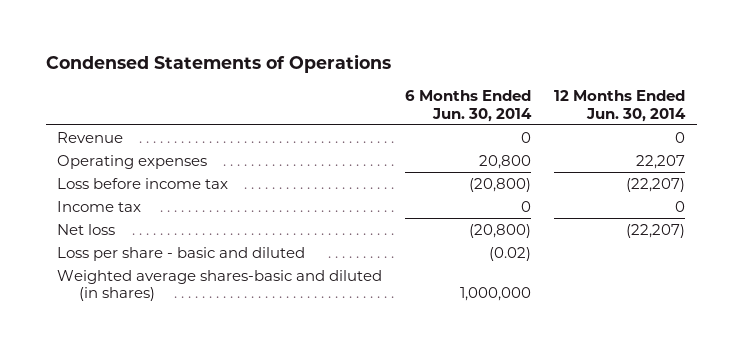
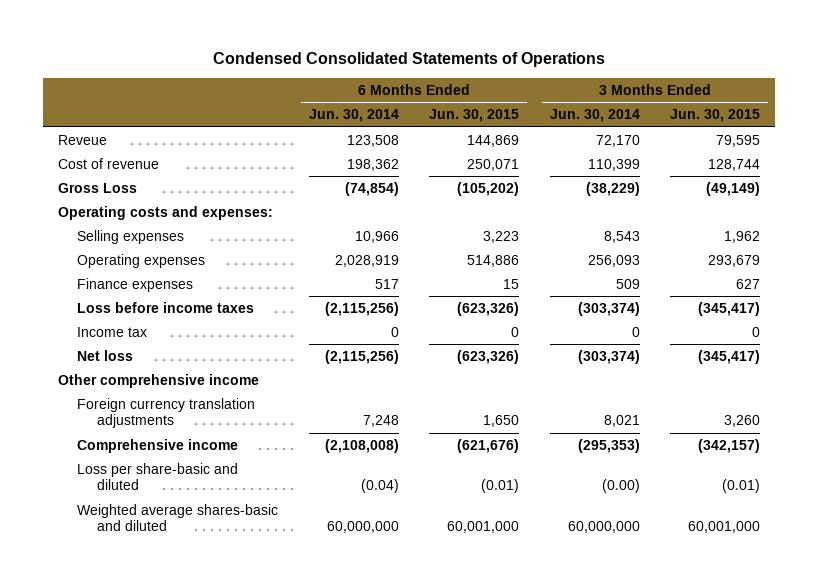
- Condensed Statements of Operations
+ Condensed Consolidated Statements of Operations
- | 6 Months Ended Jun. 30, 2014 | 12 Months Ended Jun. 30, 2014
+ | 6 Months Ended Jun. 30, 2014 | 6 Months Ended Jun. 30, 2015 | 3 Months Ended Jun. 30, 2014 | 3 Months Ended Jun. 30, 2015
- Revenue | 0 | 0
- Operating expenses | 20,800 | 22,207
- Loss before income tax | (20,800) | (22,207)
+ Reveue | 123,508 | 144,869 | 72,170 | 79,595
+ Cost of revenue | 198,362 | 250,071 | 110,399 | 128,744
+ Gross Loss | (74,854) | (105,202) | (38,229) | (49,149)
+ Operating costs and expenses:
+ Selling expenses | 10,966 | 3,223 | 8,543 | 1,962
+ Operating expenses | 2,028,919 | 514,886 | 256,093 | 293,679
+ Finance expenses | 517 | 15 | 509 | 627
+ Loss before income taxes | (2,115,256) | (623,326) | (303,374) | (345,417)
- Net loss | (20,800) | (22,207)
- Loss per share - basic and diluted | (0.02) |
- Weighted average shares-basic and diluted (in shares) | 1,000,000 |
+ Net loss | (2,115,256) | (623,326) | (303,374) | (345,417)
+ Other comprehensive income
+ Foreign currency translation adjustments | 7,248 | 1,650 | 8,021 | 3,260
+ Comprehensive income | (2,108,008) | (621,676) | (295,353) | (342,157)
+ Loss per share-basic and diluted | (0.04) | (0.01) | (0.00) | (0.01)
+ Weighted average shares-basic and diluted | 60,000,000 | 60,001,000 | 60,000,000 | 60,001,000

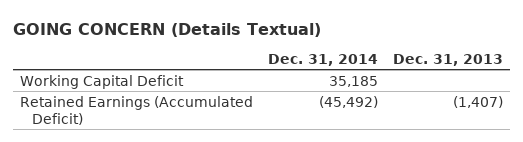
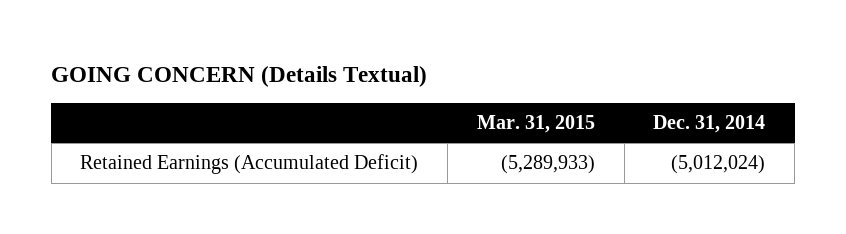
- | Dec. 31, 2014 | Dec. 31, 2013
+ | Mar. 31, 2015 | Dec. 31, 2014
- Working Capital Deficit | 35,185 |
- Retained Earnings (Accumulated Deficit) | (45,492) | (1,407)
+ Retained Earnings (Accumulated Deficit) | (5,289,933) | (5,012,024)

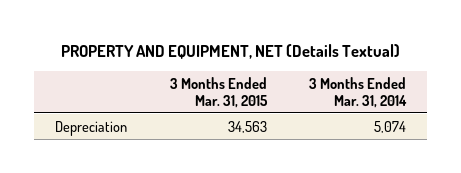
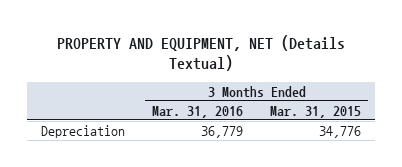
- | 3 Months Ended Mar. 31, 2015 | 3 Months Ended Mar. 31, 2014
+ | 3 Months Ended Mar. 31, 2016 | 3 Months Ended Mar. 31, 2015
- Depreciation | 34,563 | 5,074
+ Depreciation | 36,779 | 34,776

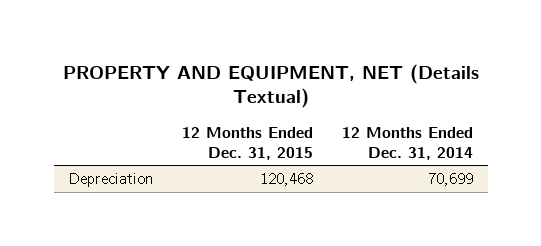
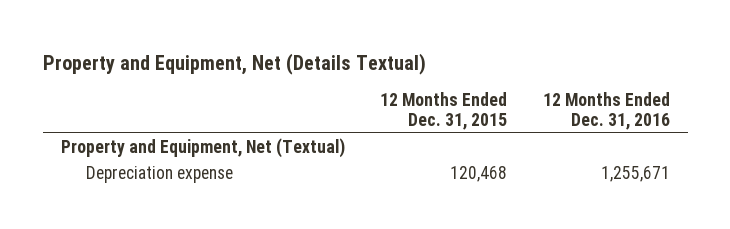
- PROPERTY AND EQUIPMENT, NET (Details Textual)
+ Property and Equipment, Net (Details Textual)
- | 12 Months Ended Dec. 31, 2015 | 12 Months Ended Dec. 31, 2014
+ | 12 Months Ended Dec. 31, 2015 | 12 Months Ended Dec. 31, 2016
- Depreciation | 120,468 | 70,699
+ Property and Equipment, Net (Textual)
+ Depreciation expense | 120,468 | 1,255,671

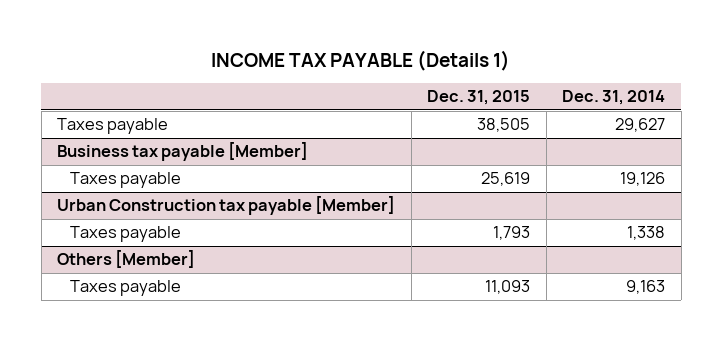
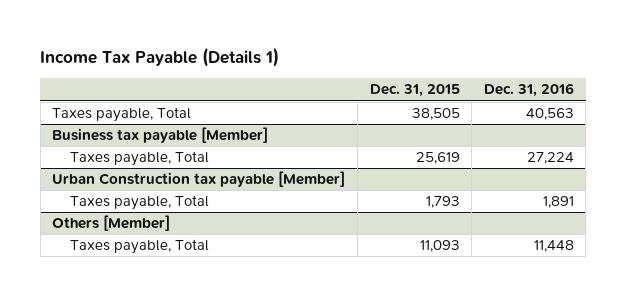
- INCOME TAX PAYABLE (Details 1)
+ Income Tax Payable (Details 1)
- | Dec. 31, 2015 | Dec. 31, 2014
+ | Dec. 31, 2015 | Dec. 31, 2016
- Taxes payable | 38,505 | 29,627
+ Taxes payable, Total | 38,505 | 40,563
@ Business tax payable [Member]
- Taxes payable | 25,619 | 19,126
+ Taxes payable, Total | 25,619 | 27,224
@ Urban Construction tax payable [Member]
- Taxes payable | 1,793 | 1,338
+ Taxes payable, Total | 1,793 | 1,891
@ Others [Member]
- Taxes payable | 11,093 | 9,163
+ Taxes payable, Total | 11,093 | 11,448

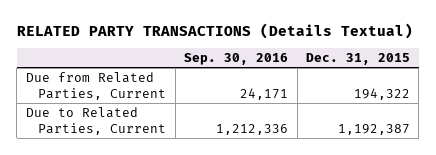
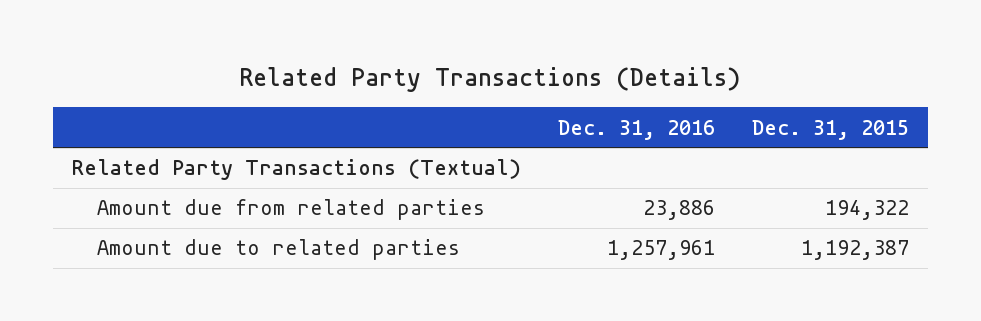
- RELATED PARTY TRANSACTIONS (Details Textual)
+ Related Party Transactions (Details)
- | Sep. 30, 2016 | Dec. 31, 2015
+ | Dec. 31, 2016 | Dec. 31, 2015
- Due from Related Parties, Current | 24,171 | 194,322
- Due to Related Parties, Current | 1,212,336 | 1,192,387
+ Related Party Transactions (Textual)
+ Amount due from related parties | 23,886 | 194,322
+ Amount due to related parties | 1,257,961 | 1,192,387

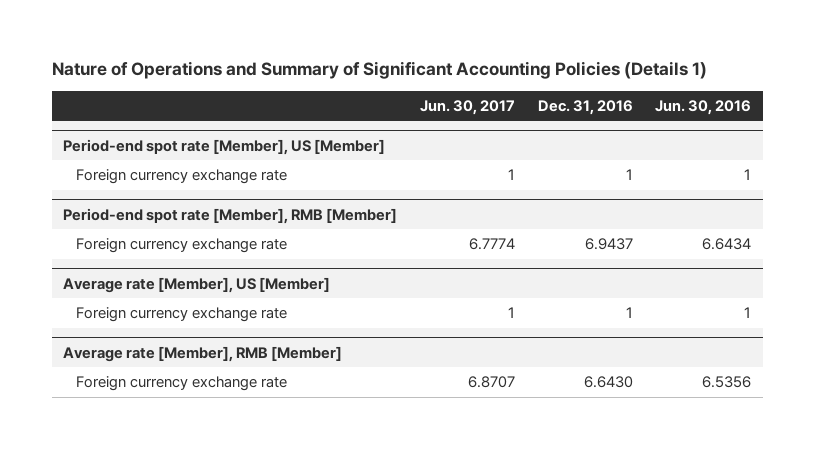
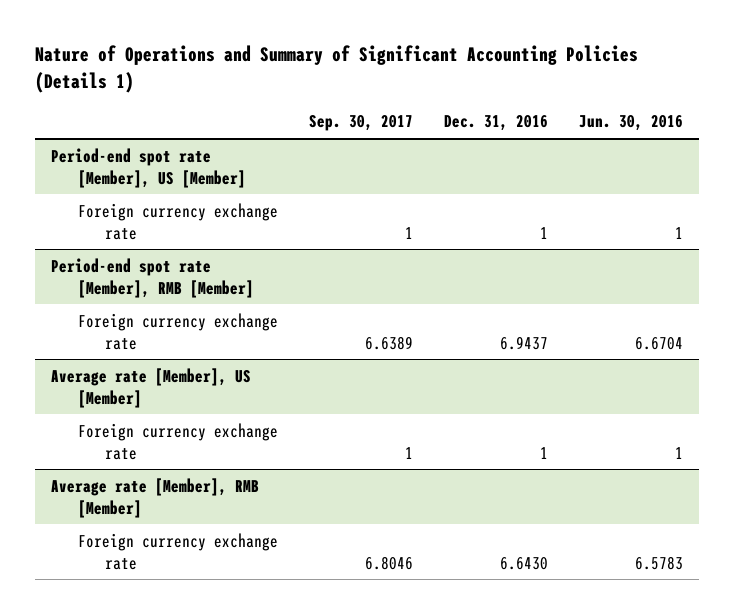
- | Jun. 30, 2017 | Dec. 31, 2016 | Jun. 30, 2016
+ | Sep. 30, 2017 | Dec. 31, 2016 | Jun. 30, 2016
@ Period-end spot rate [Member], RMB [Member]
- Foreign currency exchange rate | 6.7774 | 6.9437 | 6.6434
+ Foreign currency exchange rate | 6.6389 | 6.9437 | 6.6704
@ Average rate [Member], RMB [Member]
- Foreign currency exchange rate | 6.8707 | 6.6430 | 6.5356
+ Foreign currency exchange rate | 6.8046 | 6.6430 | 6.5783

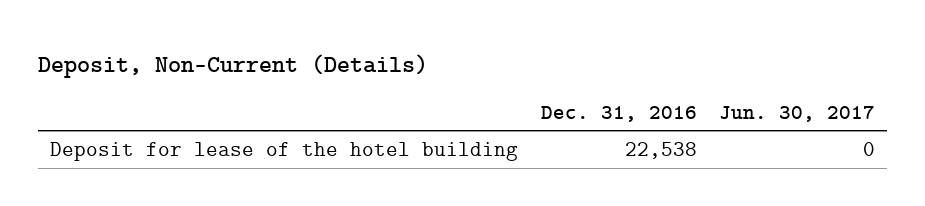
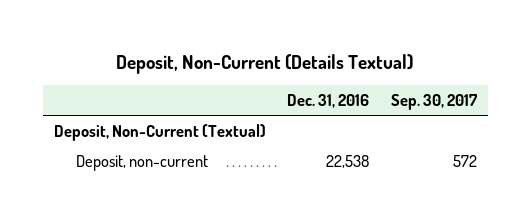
- Deposit, Non-Current (Details)
+ Deposit, Non-Current (Details Textual)
- | Dec. 31, 2016 | Jun. 30, 2017
+ | Dec. 31, 2016 | Sep. 30, 2017
- Deposit for lease of the hotel building | 22,538 | 0
+ Deposit, Non-Current (Textual)
+ Deposit, non-current | 22,538 | 572

